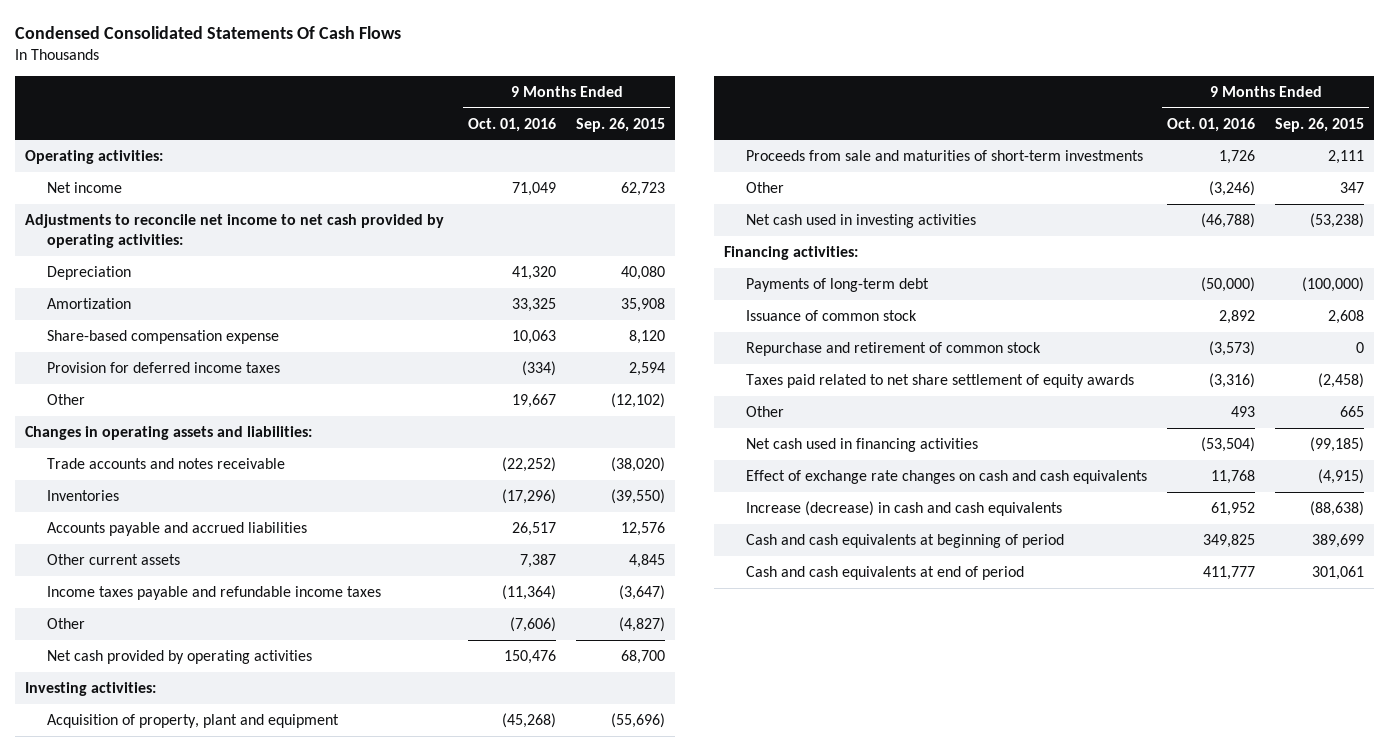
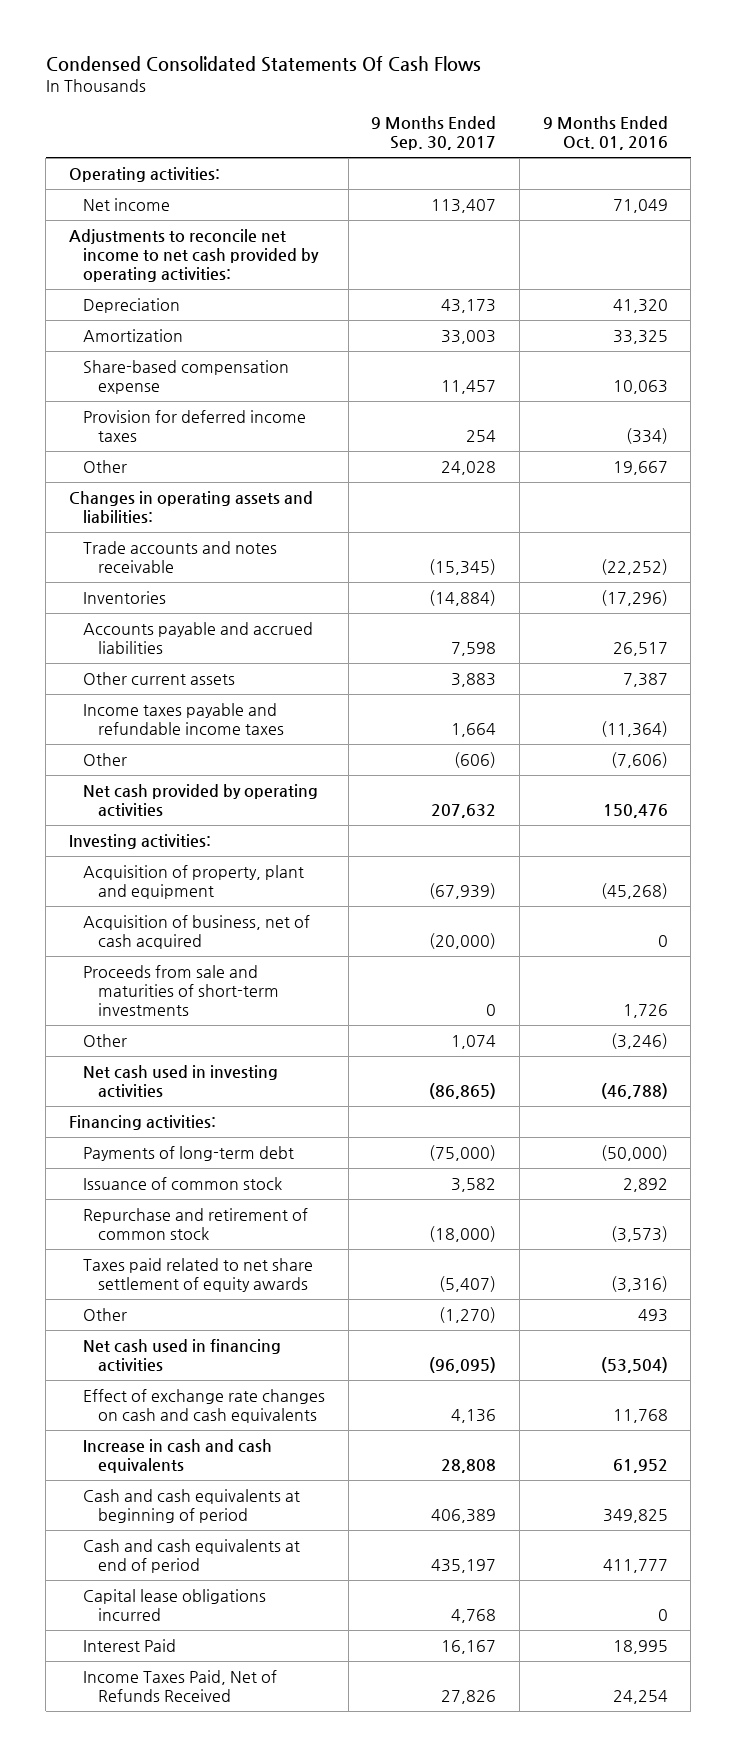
- | 9 Months Ended Oct. 01, 2016 | 9 Months Ended Sep. 26, 2015
+ | 9 Months Ended Sep. 30, 2017 | 9 Months Ended Oct. 01, 2016
+ Acquisition of business, net of cash acquired | (20,000) | 0
- Increase (decrease) in cash and cash equivalents | 61,952 | (88,638)
+ Increase in cash and cash equivalents | 28,808 | 61,952
+ Capital lease obligations incurred | 4,768 | 0
+ Interest Paid | 16,167 | 18,995
+ Income Taxes Paid, Net of Refunds Received | 27,826 | 24,254

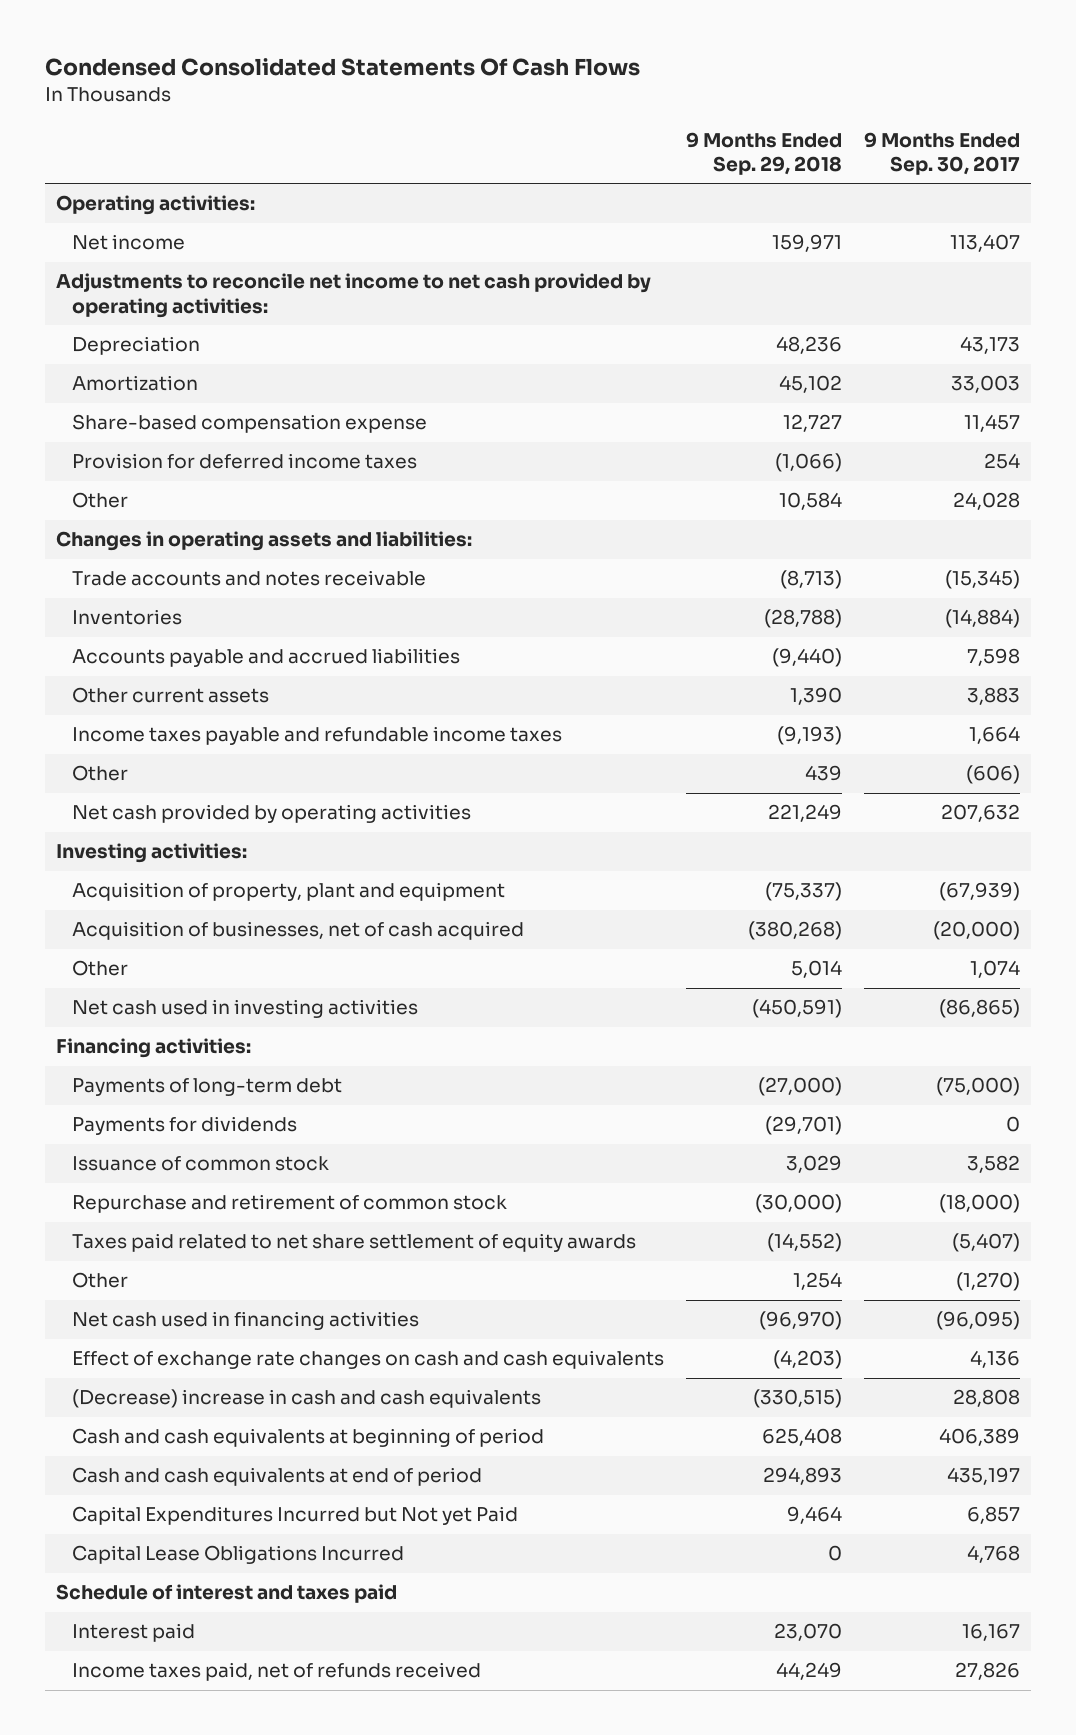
- | 9 Months Ended Sep. 30, 2017 | 9 Months Ended Oct. 01, 2016
+ | 9 Months Ended Sep. 29, 2018 | 9 Months Ended Sep. 30, 2017
- Acquisition of business, net of cash acquired | (20,000) | 0
- Proceeds from sale and maturities of short-term investments | 0 | 1,726
+ Acquisition of businesses, net of cash acquired | (380,268) | (20,000)
+ Payments for dividends | (29,701) | 0
- Increase in cash and cash equivalents | 28,808 | 61,952
+ (Decrease) increase in cash and cash equivalents | (330,515) | 28,808
- Capital lease obligations incurred | 4,768 | 0
- Interest Paid | 16,167 | 18,995
- Income Taxes Paid, Net of Refunds Received | 27,826 | 24,254
+ Capital Expenditures Incurred but Not yet Paid | 9,464 | 6,857
+ Capital Lease Obligations Incurred | 0 | 4,768
+ Schedule of interest and taxes paid
+ Interest paid | 23,070 | 16,167
+ Income taxes paid, net of refunds received | 44,249 | 27,826

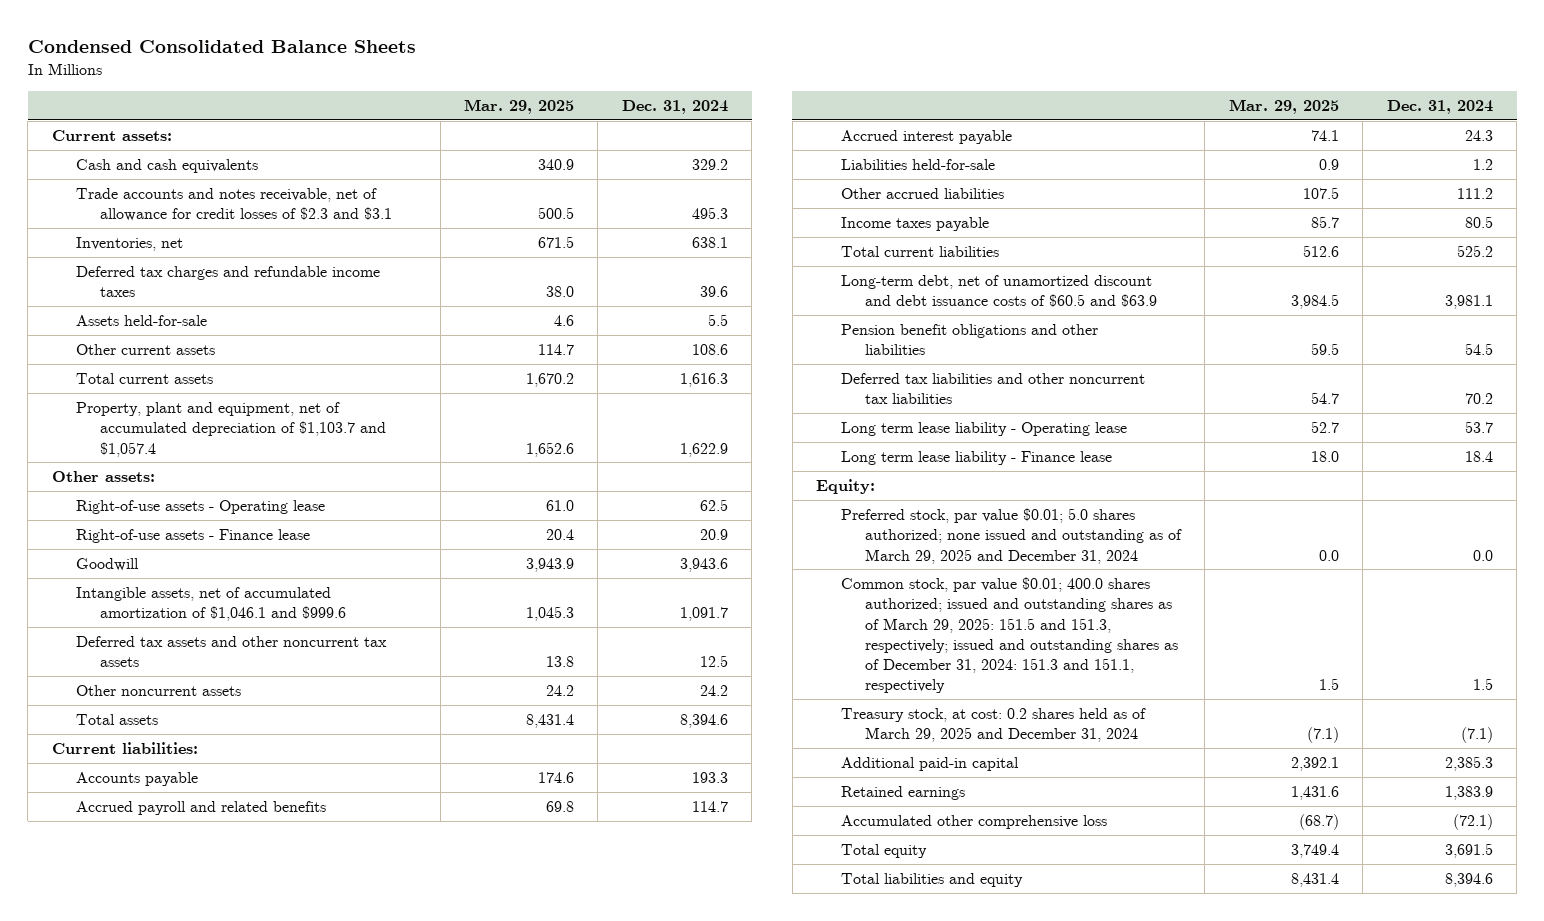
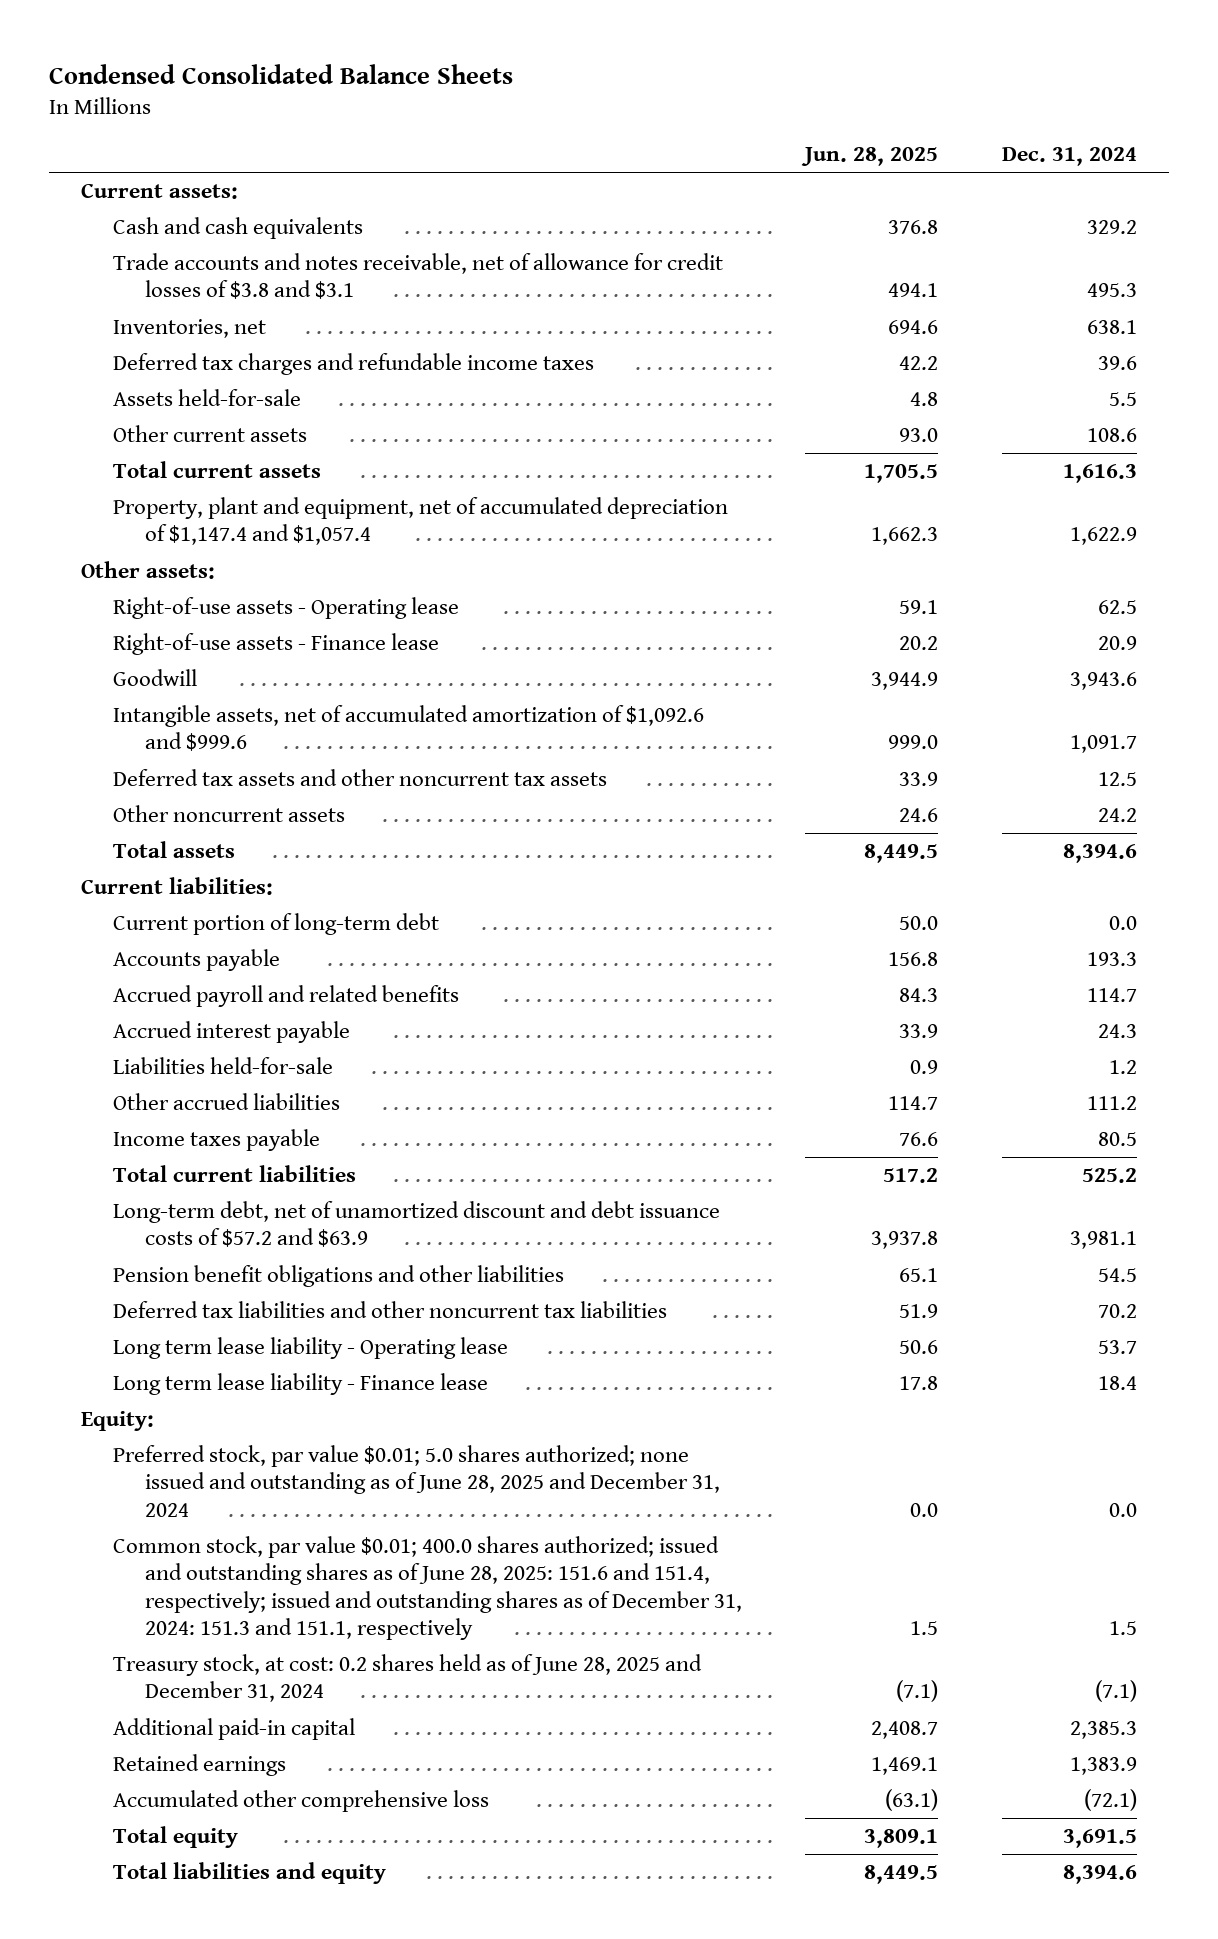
- | Mar. 29, 2025 | Dec. 31, 2024
+ | Jun. 28, 2025 | Dec. 31, 2024
- Trade accounts and notes receivable, net of allowance for credit losses of $2.3 and $3.1 | 500.5 | 495.3
+ Trade accounts and notes receivable, net of allowance for credit losses of $3.8 and $3.1 | 494.1 | 495.3
- Property, plant and equipment, net of accumulated depreciation of $1,103.7 and $1,057.4 | 1,652.6 | 1,622.9
+ Property, plant and equipment, net of accumulated depreciation of $1,147.4 and $1,057.4 | 1,662.3 | 1,622.9
- Intangible assets, net of accumulated amortization of $1,046.1 and $999.6 | 1,045.3 | 1,091.7
+ Intangible assets, net of accumulated amortization of $1,092.6 and $999.6 | 999.0 | 1,091.7
+ Current portion of long-term debt | 50.0 | 0.0
- Long-term debt, net of unamortized discount and debt issuance costs of $60.5 and $63.9 | 3,984.5 | 3,981.1
+ Long-term debt, net of unamortized discount and debt issuance costs of $57.2 and $63.9 | 3,937.8 | 3,981.1
- Preferred stock, par value $0.01; 5.0 shares authorized; none issued and outstanding as of March 29, 2025 and December 31, 2024 | 0.0 | 0.0
- Common stock, par value $0.01; 400.0 shares authorized; issued and outstanding shares as of March 29, 2025: 151.5 and 151.3, respectively; issued and outstanding shares as of December 31, 2024: 151.3 and 151.1, respectively | 1.5 | 1.5
- Treasury stock, at cost: 0.2 shares held as of March 29, 2025 and December 31, 2024 | (7.1) | (7.1)
+ Preferred stock, par value $0.01; 5.0 shares authorized; none issued and outstanding as of June 28, 2025 and December 31, 2024 | 0.0 | 0.0
+ Common stock, par value $0.01; 400.0 shares authorized; issued and outstanding shares as of June 28, 2025: 151.6 and 151.4, respectively; issued and outstanding shares as of December 31, 2024: 151.3 and 151.1, respectively | 1.5 | 1.5
+ Treasury stock, at cost: 0.2 shares held as of June 28, 2025 and December 31, 2024 | (7.1) | (7.1)

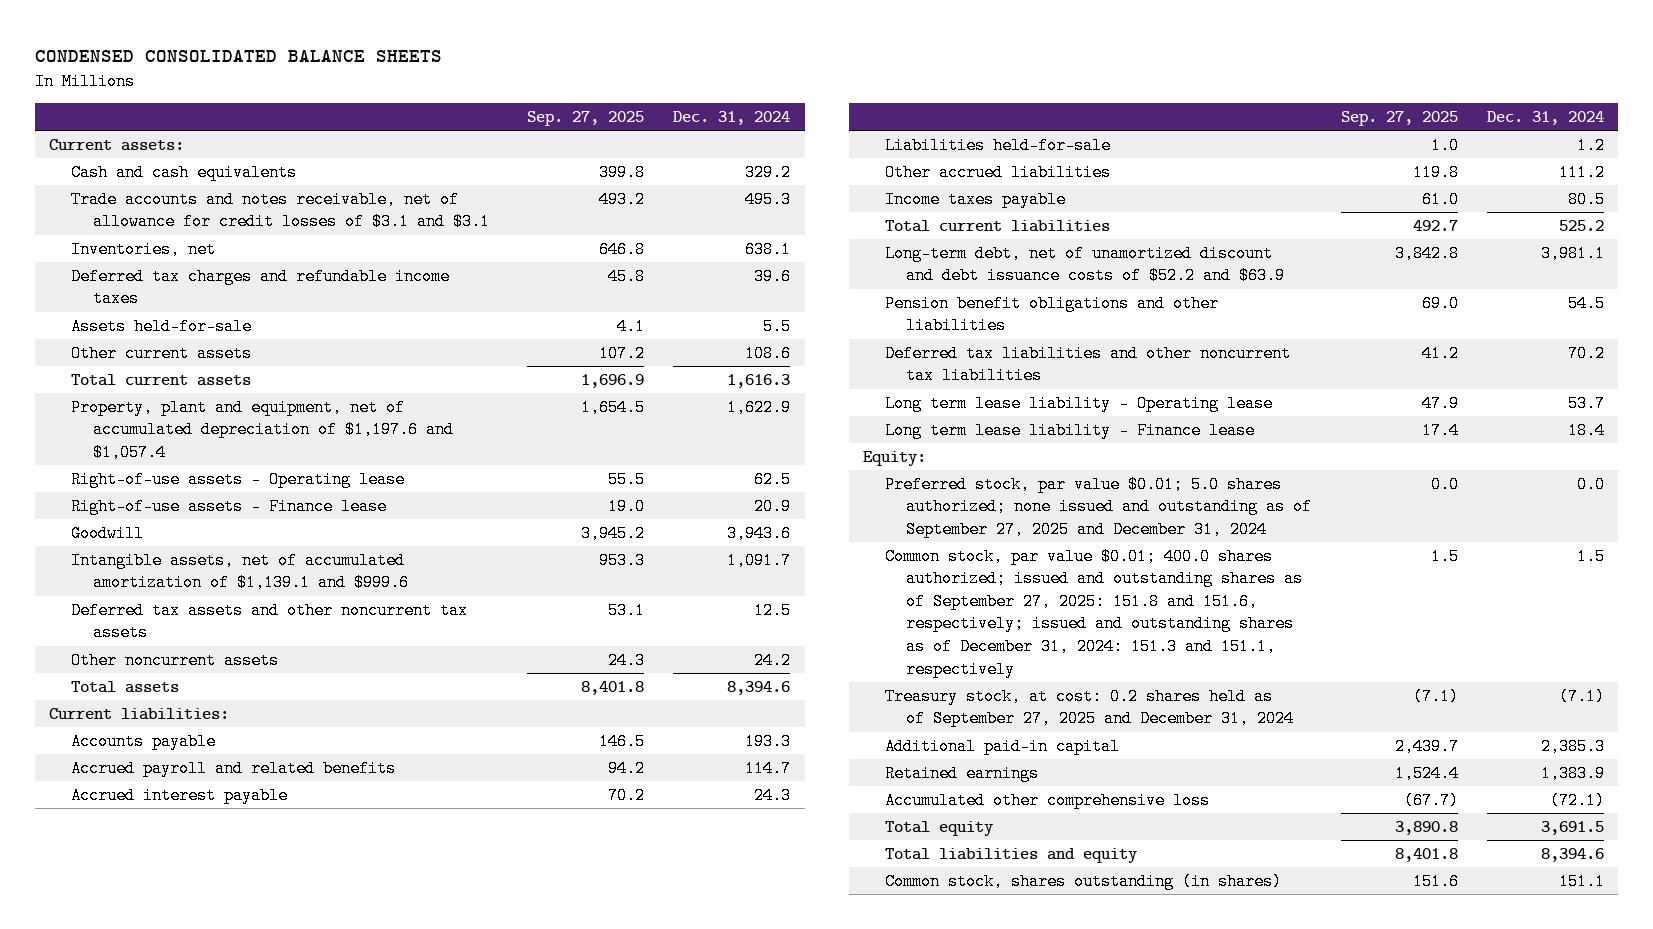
- Condensed Consolidated Balance Sheets
+ CONDENSED CONSOLIDATED BALANCE SHEETS
- | Jun. 28, 2025 | Dec. 31, 2024
+ | Sep. 27, 2025 | Dec. 31, 2024
- Trade accounts and notes receivable, net of allowance for credit losses of $3.8 and $3.1 | 494.1 | 495.3
+ Trade accounts and notes receivable, net of allowance for credit losses of $3.1 and $3.1 | 493.2 | 495.3
- Property, plant and equipment, net of accumulated depreciation of $1,147.4 and $1,057.4 | 1,662.3 | 1,622.9
- Other assets:
+ Property, plant and equipment, net of accumulated depreciation of $1,197.6 and $1,057.4 | 1,654.5 | 1,622.9
- Intangible assets, net of accumulated amortization of $1,092.6 and $999.6 | 999.0 | 1,091.7
+ Intangible assets, net of accumulated amortization of $1,139.1 and $999.6 | 953.3 | 1,091.7
- Current portion of long-term debt | 50.0 | 0.0
- Long-term debt, net of unamortized discount and debt issuance costs of $57.2 and $63.9 | 3,937.8 | 3,981.1
+ Long-term debt, net of unamortized discount and debt issuance costs of $52.2 and $63.9 | 3,842.8 | 3,981.1
- Preferred stock, par value $0.01; 5.0 shares authorized; none issued and outstanding as of June 28, 2025 and December 31, 2024 | 0.0 | 0.0
- Common stock, par value $0.01; 400.0 shares authorized; issued and outstanding shares as of June 28, 2025: 151.6 and 151.4, respectively; issued and outstanding shares as of December 31, 2024: 151.3 and 151.1, respectively | 1.5 | 1.5
- Treasury stock, at cost: 0.2 shares held as of June 28, 2025 and December 31, 2024 | (7.1) | (7.1)
+ Preferred stock, par value $0.01; 5.0 shares authorized; none issued and outstanding as of September 27, 2025 and December 31, 2024 | 0.0 | 0.0
+ Common stock, par value $0.01; 400.0 shares authorized; issued and outstanding shares as of September 27, 2025: 151.8 and 151.6, respectively; issued and outstanding shares as of December 31, 2024: 151.3 and 151.1, respectively | 1.5 | 1.5
+ Treasury stock, at cost: 0.2 shares held as of September 27, 2025 and December 31, 2024 | (7.1) | (7.1)
+ Common stock, shares outstanding (in shares) | 151.6 | 151.1

